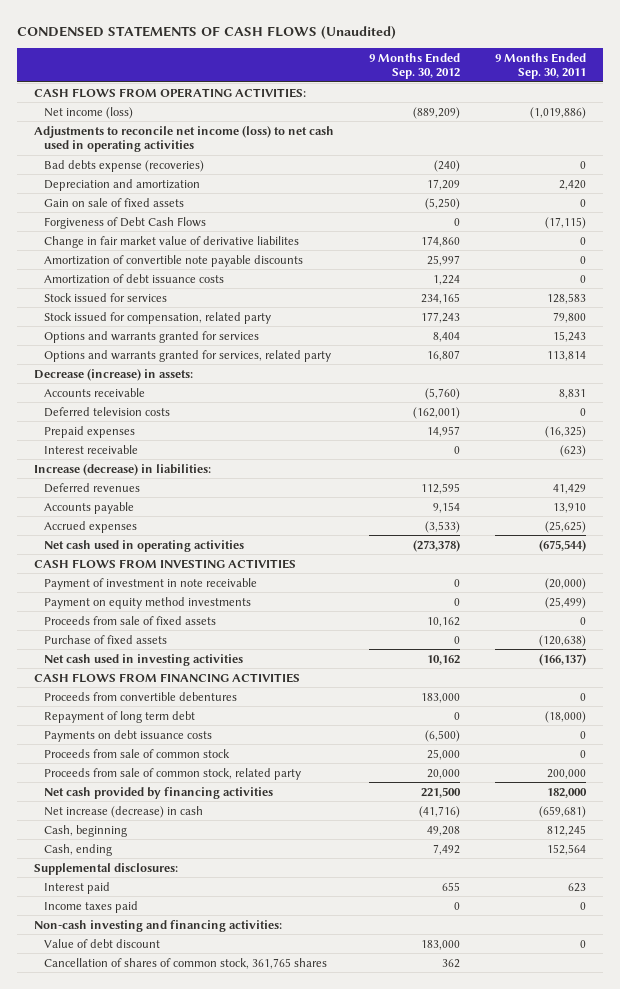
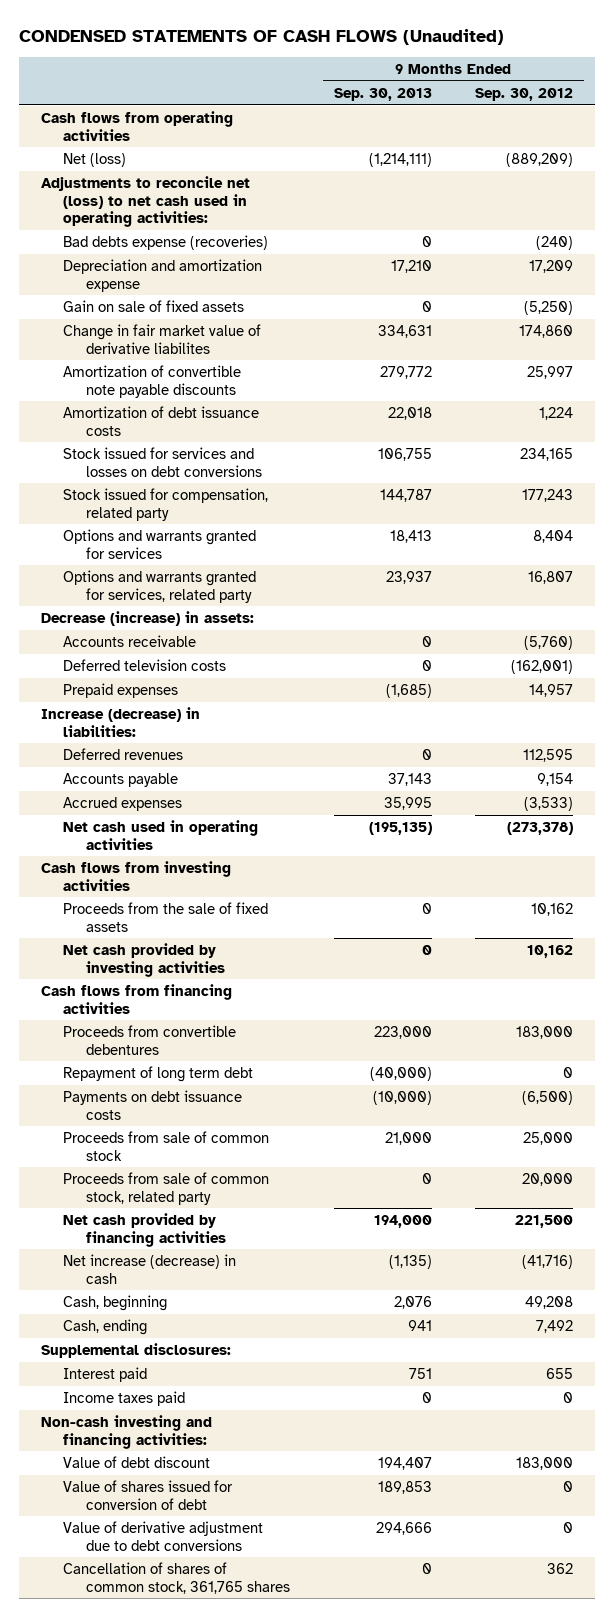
- | 9 Months Ended Sep. 30, 2012 | 9 Months Ended Sep. 30, 2011
+ | 9 Months Ended Sep. 30, 2013 | 9 Months Ended Sep. 30, 2012
- CASH FLOWS FROM OPERATING ACTIVITIES:
- Net income (loss) | (889,209) | (1,019,886)
- Adjustments to reconcile net income (loss) to net cash used in operating activities
+ Cash flows from operating activities
+ Net (loss) | (1,214,111) | (889,209)
+ Adjustments to reconcile net (loss) to net cash used in operating activities:
- Depreciation and amortization | 17,209 | 2,420
+ Depreciation and amortization expense | 17,210 | 17,209
- Forgiveness of Debt Cash Flows | 0 | (17,115)
- Stock issued for services | 234,165 | 128,583
+ Stock issued for services and losses on debt conversions | 106,755 | 234,165
- Interest receivable | 0 | (623)
- CASH FLOWS FROM INVESTING ACTIVITIES
- Payment of investment in note receivable | 0 | (20,000)
- Payment on equity method investments | 0 | (25,499)
- Proceeds from sale of fixed assets | 10,162 | 0
- Purchase of fixed assets | 0 | (120,638)
- Net cash used in investing activities | 10,162 | (166,137)
- CASH FLOWS FROM FINANCING ACTIVITIES
+ Cash flows from investing activities
+ Proceeds from the sale of fixed assets | 0 | 10,162
+ Net cash provided by investing activities | 0 | 10,162
+ Cash flows from financing activities
+ Value of shares issued for conversion of debt | 189,853 | 0
+ Value of derivative adjustment due to debt conversions | 294,666 | 0

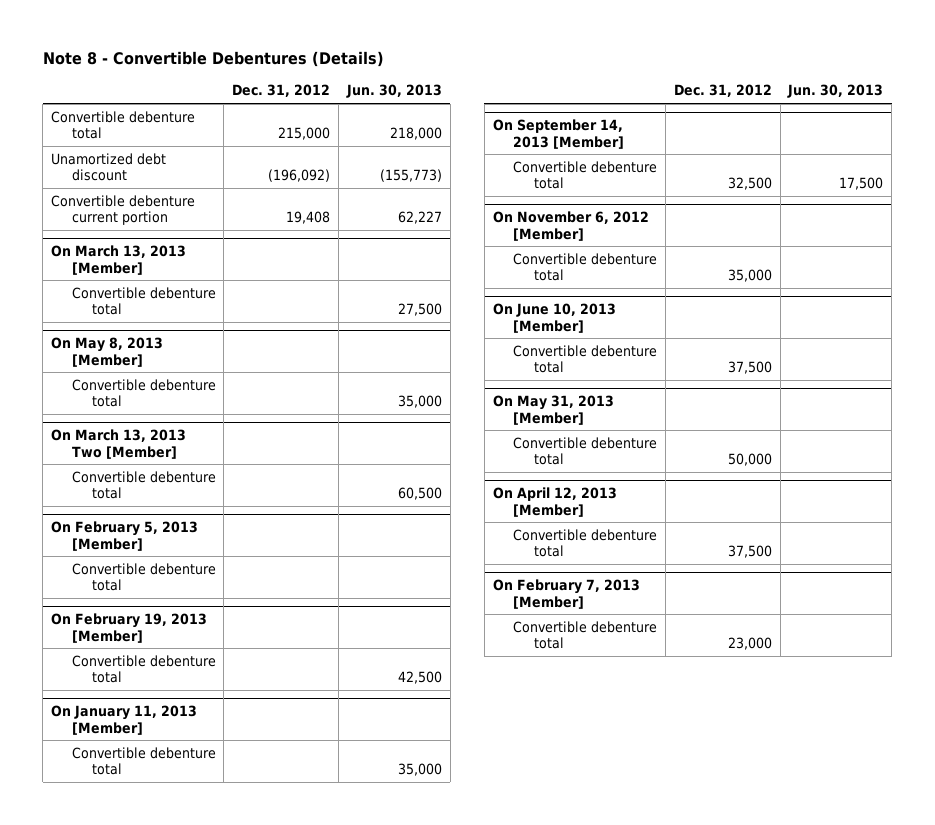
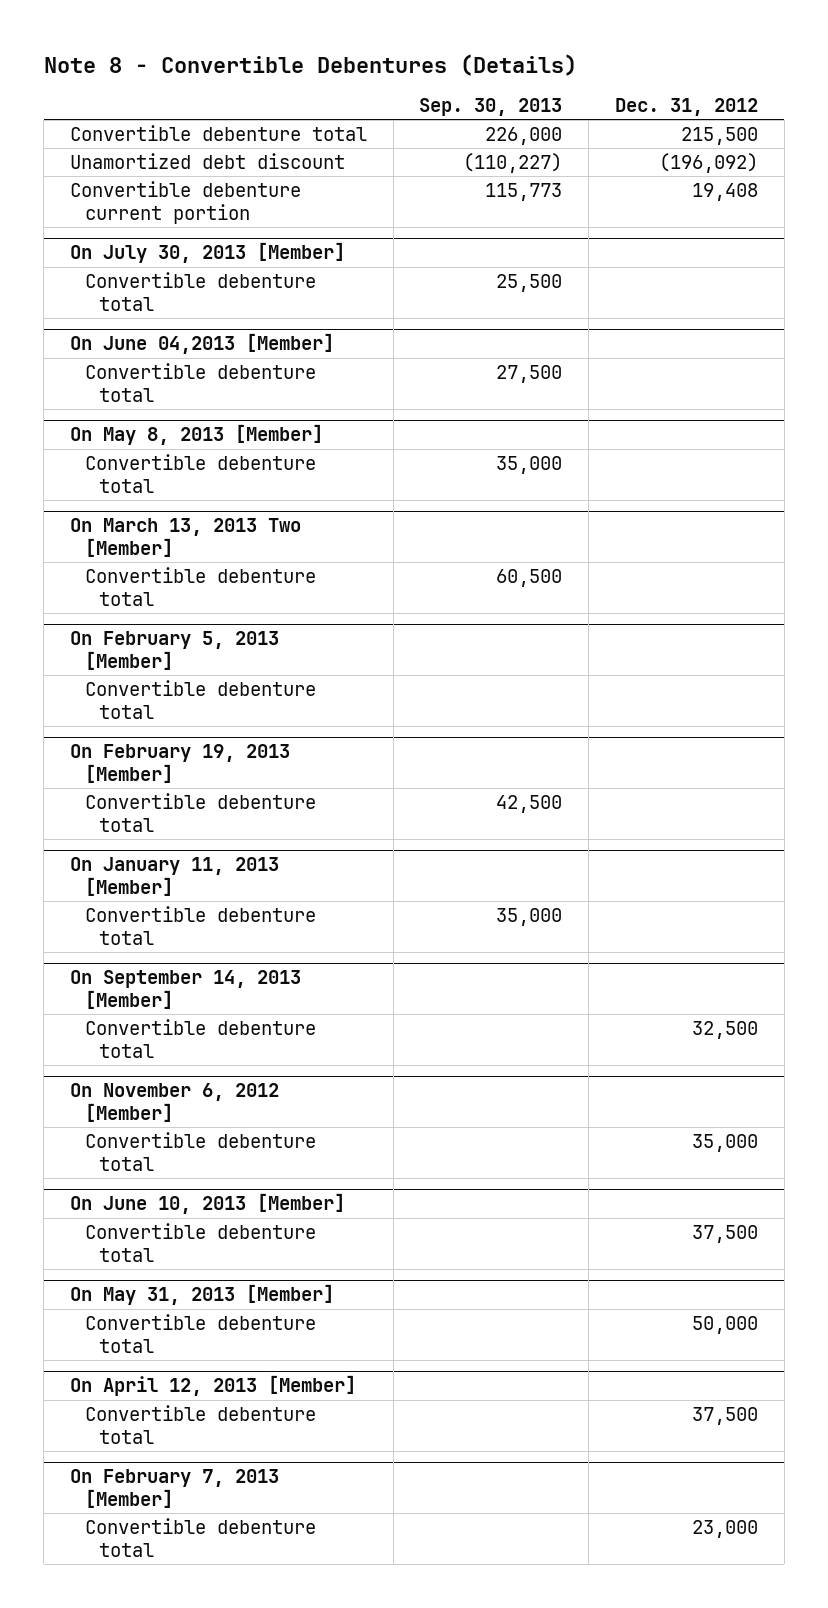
- | Dec. 31, 2012 | Jun. 30, 2013
+ | Sep. 30, 2013 | Dec. 31, 2012
- Convertible debenture total | 215,000 | 218,000
+ Convertible debenture total | 226,000 | 215,500
- On March 13, 2013 [Member]
+ On July 30, 2013 [Member]
+ On June 04,2013 [Member]
+ Convertible debenture total | 27,500 |

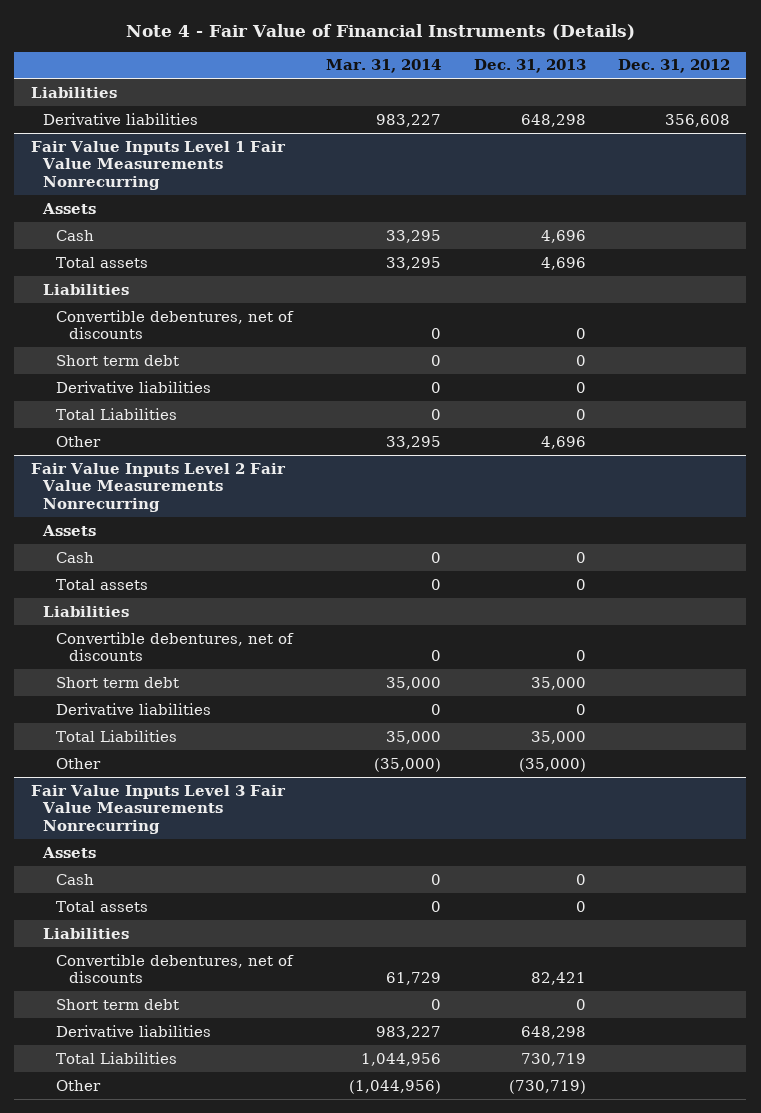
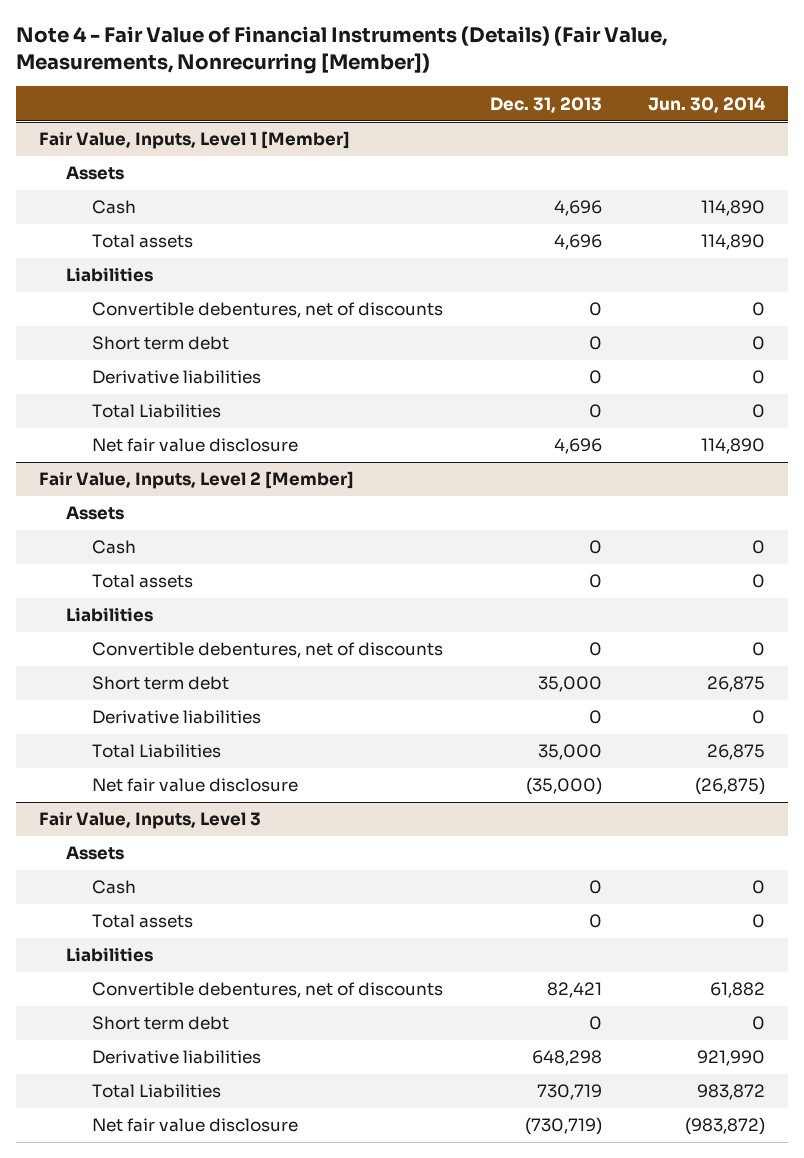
- Note 4 - Fair Value of Financial Instruments (Details)
+ Note 4 - Fair Value of Financial Instruments (Details) (Fair Value, Measurements, Nonrecurring [Member])
- | Mar. 31, 2014 | Dec. 31, 2013 | Dec. 31, 2012
+ | Dec. 31, 2013 | Jun. 30, 2014
- Liabilities
- Derivative liabilities | 983,227 | 648,298 | 356,608
- Fair Value Inputs Level 1 Fair Value Measurements Nonrecurring
+ Fair Value, Inputs, Level 1 [Member]
- Other | 33,295 | 4,696 |
- Fair Value Inputs Level 2 Fair Value Measurements Nonrecurring
+ Net fair value disclosure | 4,696 | 114,890
+ Fair Value, Inputs, Level 2 [Member]
- Other | (35,000) | (35,000) |
- Fair Value Inputs Level 3 Fair Value Measurements Nonrecurring
+ Net fair value disclosure | (35,000) | (26,875)
+ Fair Value, Inputs, Level 3
- Other | (1,044,956) | (730,719) |
+ Net fair value disclosure | (730,719) | (983,872)

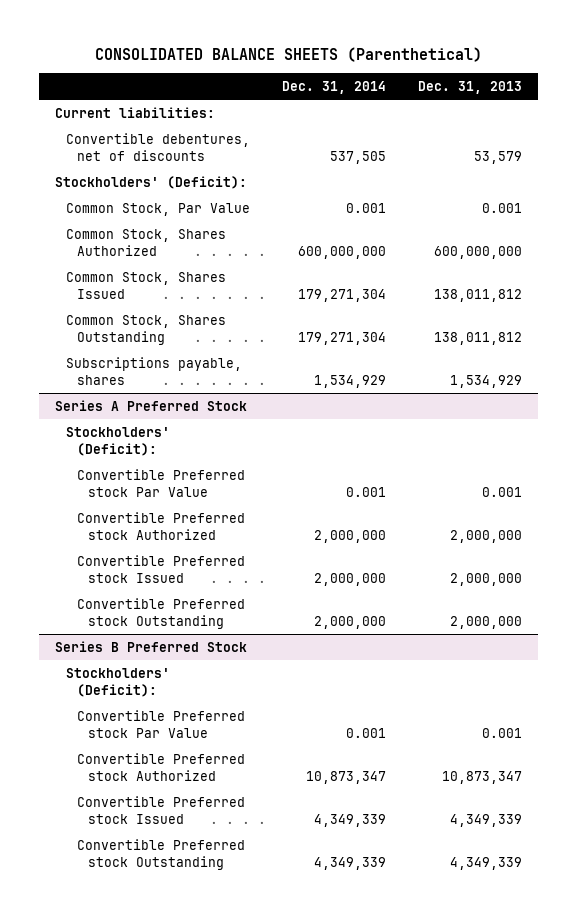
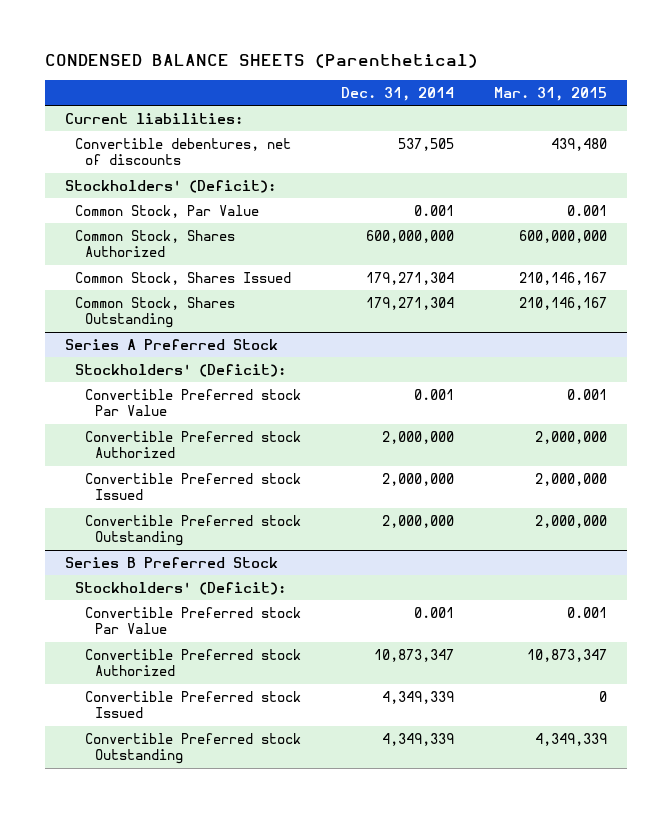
- CONSOLIDATED BALANCE SHEETS (Parenthetical)
+ CONDENSED BALANCE SHEETS (Parenthetical)
- | Dec. 31, 2014 | Dec. 31, 2013
+ | Dec. 31, 2014 | Mar. 31, 2015
- Subscriptions payable, shares | 1,534,929 | 1,534,929

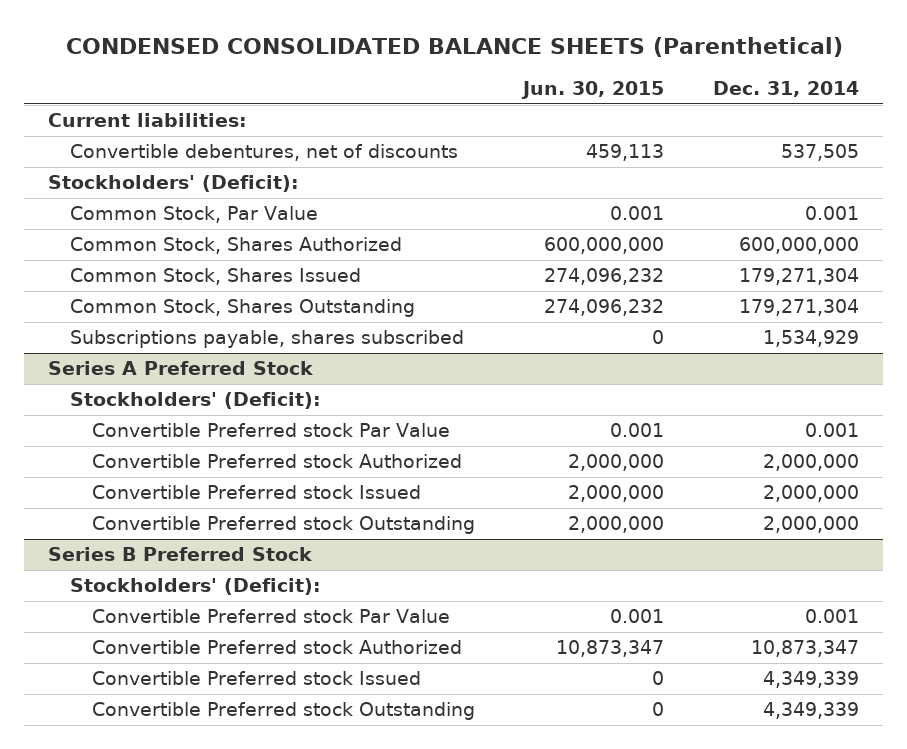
- CONDENSED BALANCE SHEETS (Parenthetical)
+ CONDENSED CONSOLIDATED BALANCE SHEETS (Parenthetical)
- | Dec. 31, 2014 | Mar. 31, 2015
+ | Jun. 30, 2015 | Dec. 31, 2014
+ Subscriptions payable, shares subscribed | 0 | 1,534,929

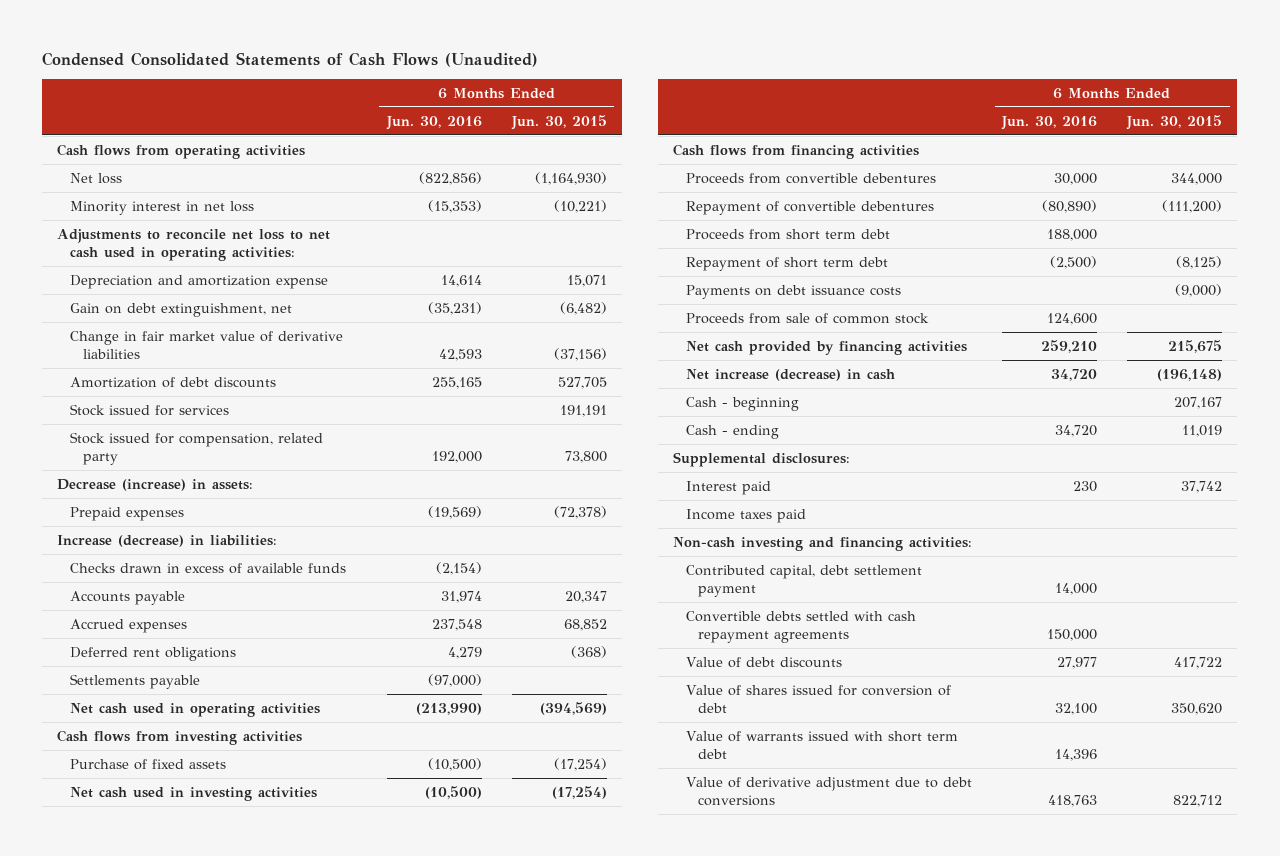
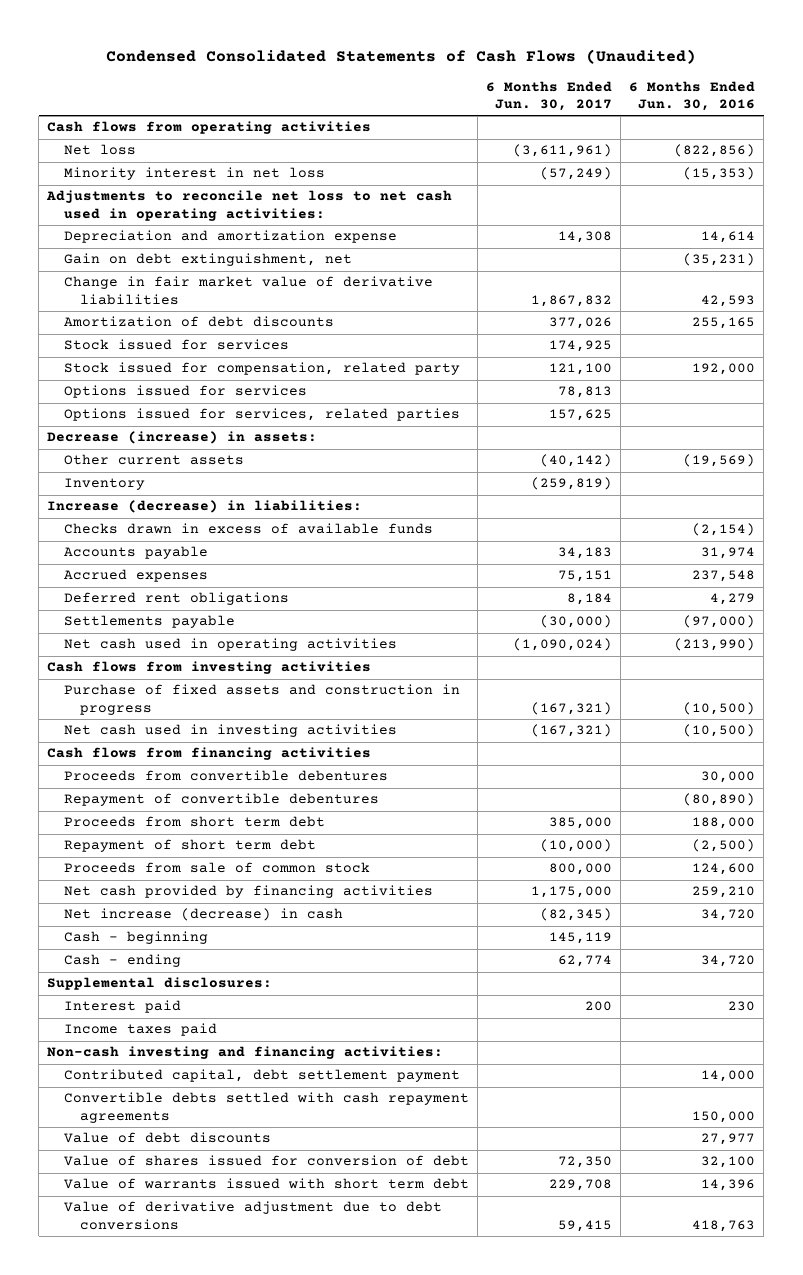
- | 6 Months Ended Jun. 30, 2016 | 6 Months Ended Jun. 30, 2015
+ | 6 Months Ended Jun. 30, 2017 | 6 Months Ended Jun. 30, 2016
+ Options issued for services | 78,813 |
+ Options issued for services, related parties | 157,625 |
- Prepaid expenses | (19,569) | (72,378)
+ Other current assets | (40,142) | (19,569)
+ Inventory | (259,819) |
- Purchase of fixed assets | (10,500) | (17,254)
+ Purchase of fixed assets and construction in progress | (167,321) | (10,500)
- Payments on debt issuance costs | | (9,000)

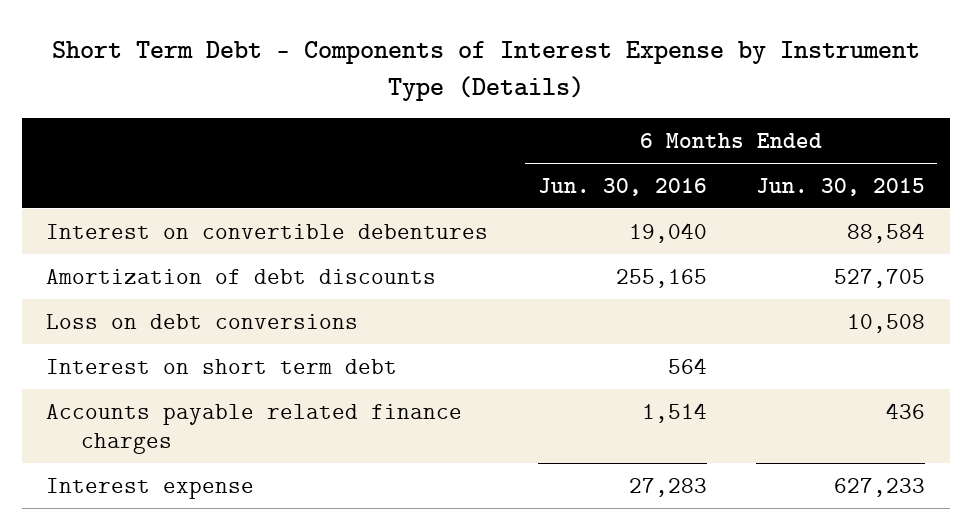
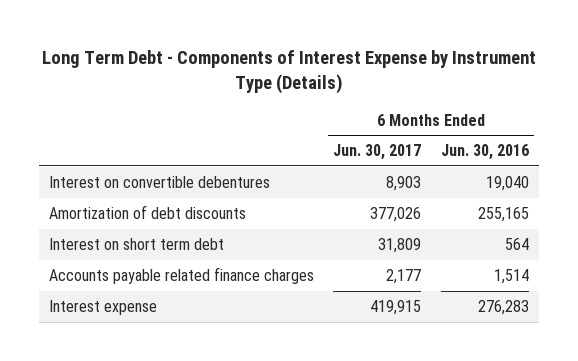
- Short Term Debt - Components of Interest Expense by Instrument Type (Details)
+ Long Term Debt - Components of Interest Expense by Instrument Type (Details)
- | 6 Months Ended Jun. 30, 2016 | 6 Months Ended Jun. 30, 2015
+ | 6 Months Ended Jun. 30, 2017 | 6 Months Ended Jun. 30, 2016
- Loss on debt conversions | | 10,508
- Interest expense | 27,283 | 627,233
+ Interest expense | 419,915 | 276,283

